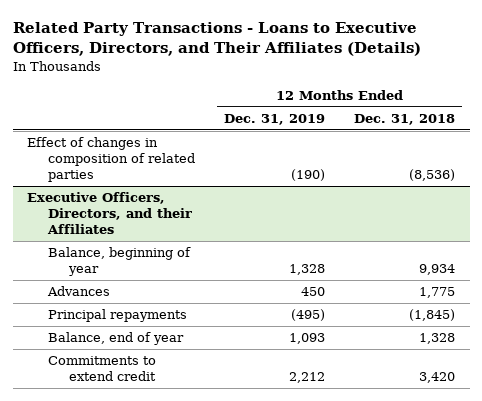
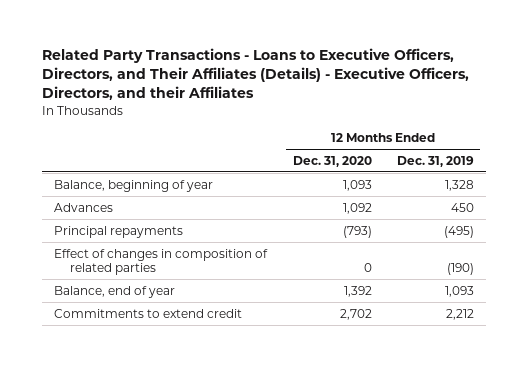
- Related Party Transactions - Loans to Executive Officers, Directors, and Their Affiliates (Details)
+ Related Party Transactions - Loans to Executive Officers, Directors, and Their Affiliates (Details) - Executive Officers, Directors, and their Affiliates
- | 12 Months Ended Dec. 31, 2019 | 12 Months Ended Dec. 31, 2018
+ | 12 Months Ended Dec. 31, 2020 | 12 Months Ended Dec. 31, 2019
- Executive Officers, Directors, and their Affiliates
moved down: Effect of changes in composition of related parties | 0 | (190)

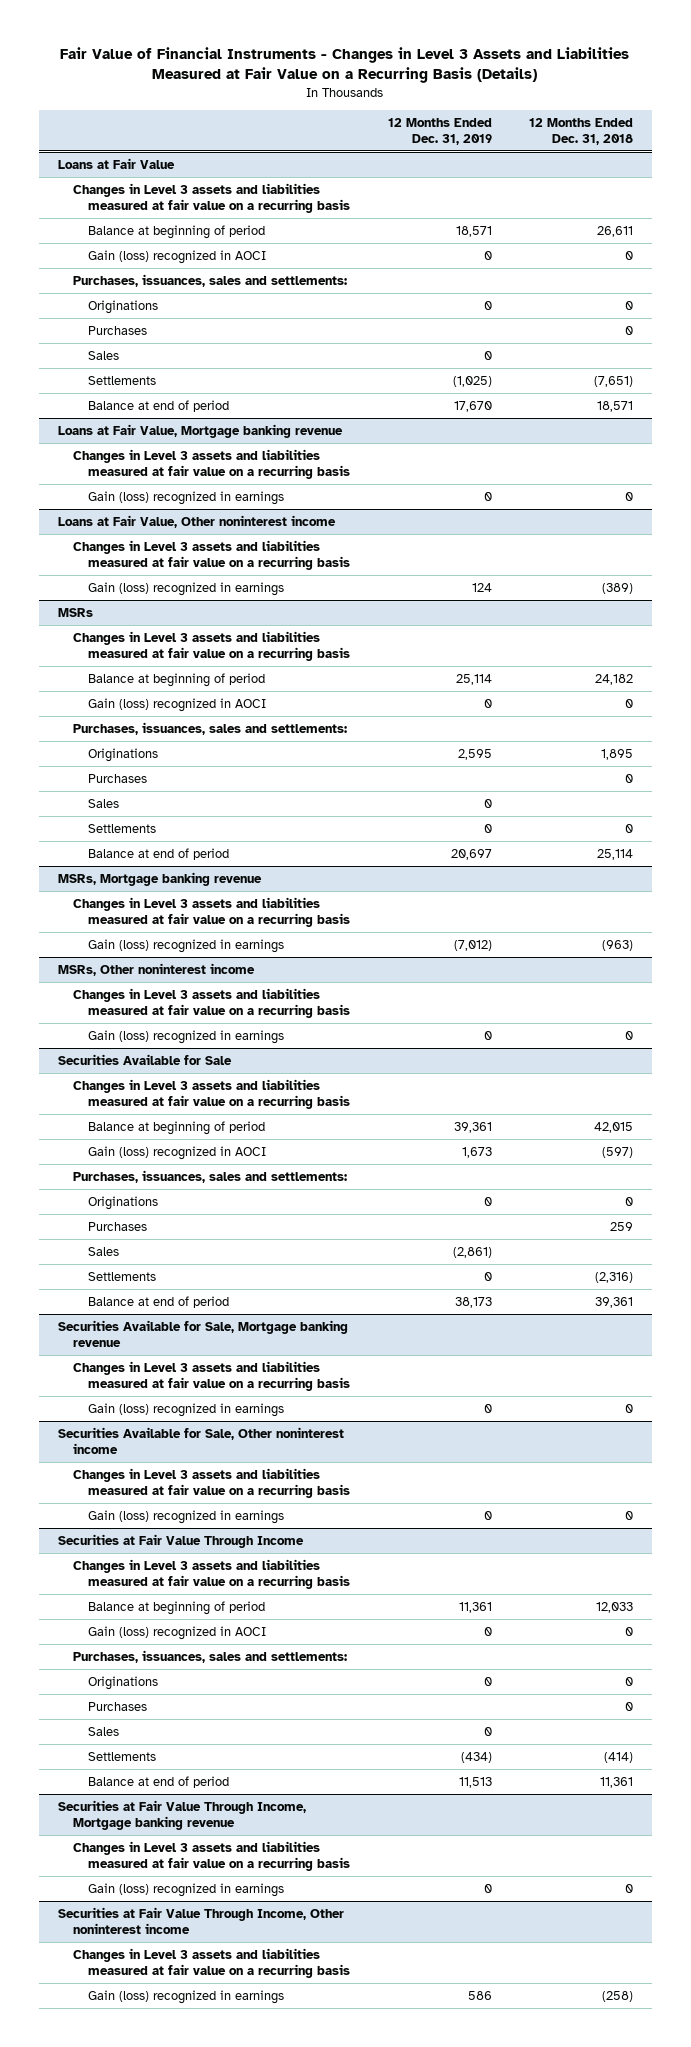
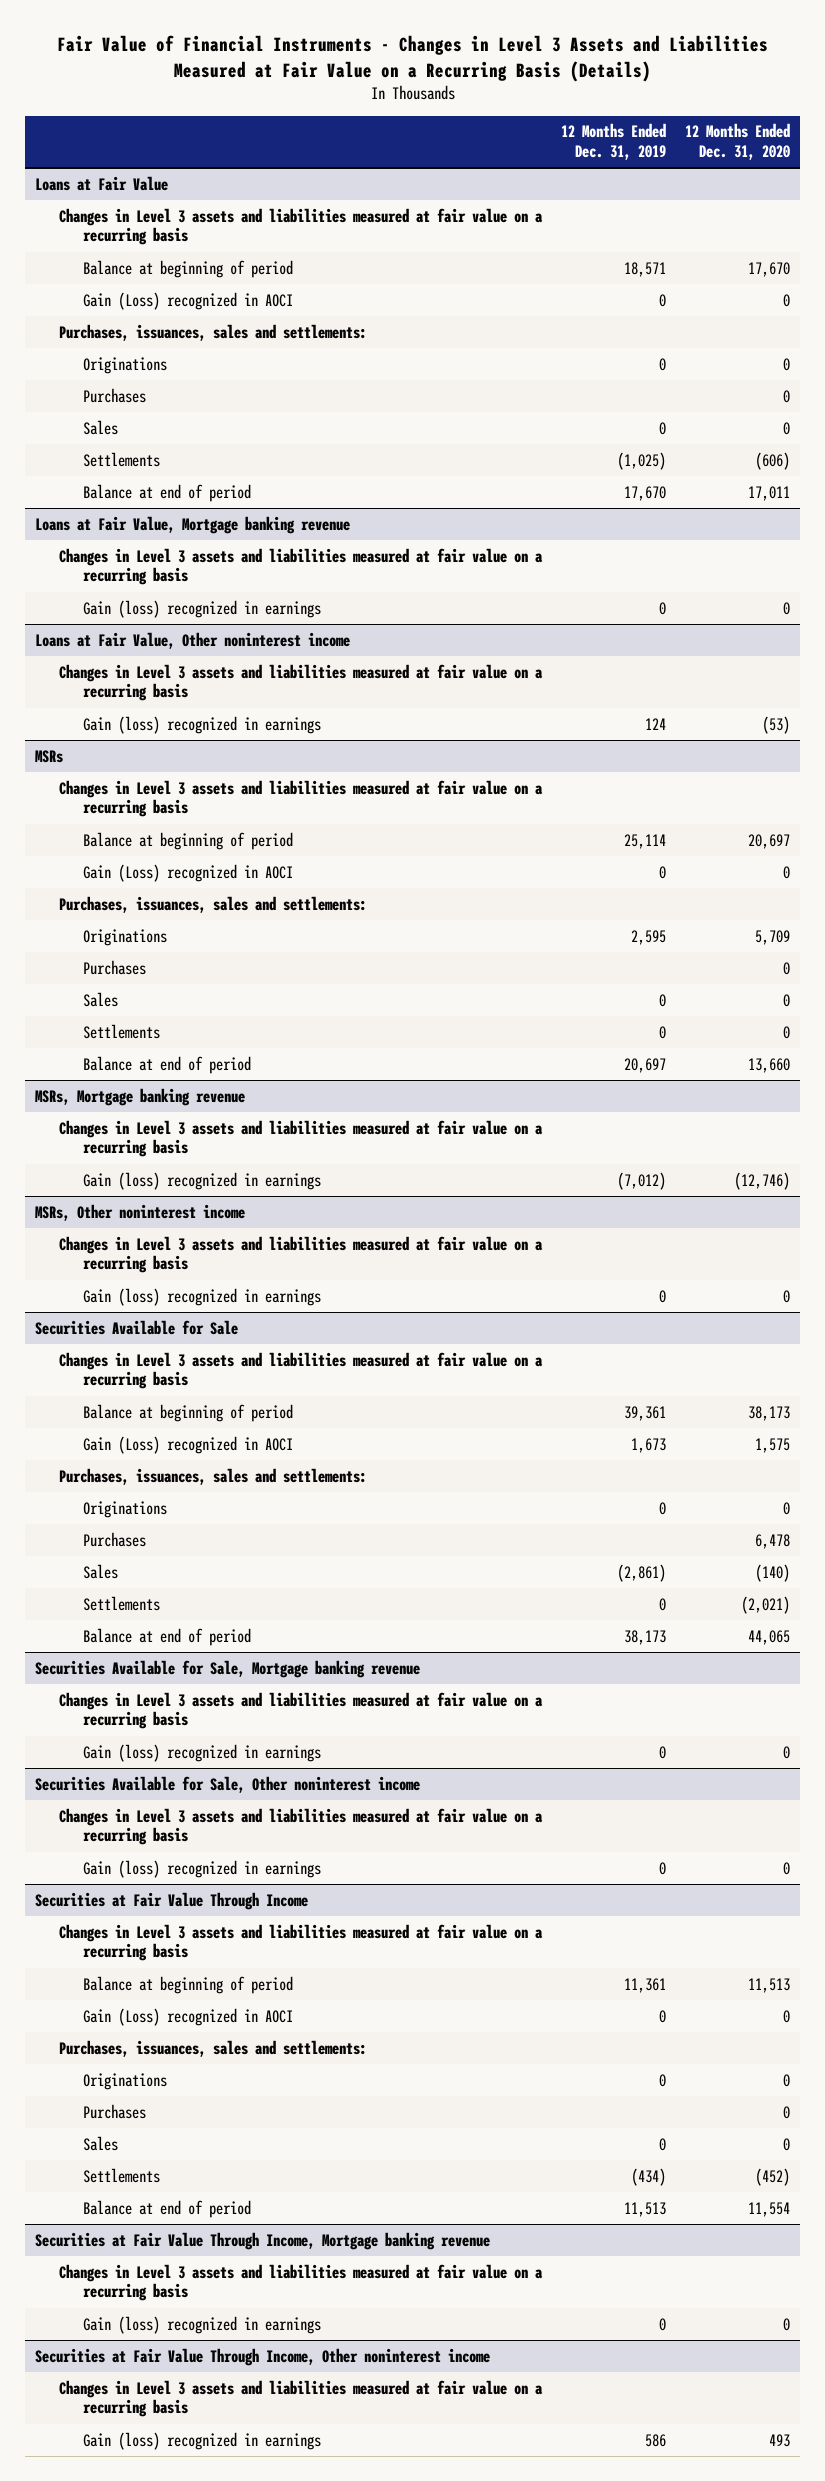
- | 12 Months Ended Dec. 31, 2019 | 12 Months Ended Dec. 31, 2018
+ | 12 Months Ended Dec. 31, 2019 | 12 Months Ended Dec. 31, 2020
@ Loans at Fair Value
- Gain (loss) recognized in AOCI | 0 | 0
+ Gain (Loss) recognized in AOCI | 0 | 0
@ MSRs
- Gain (loss) recognized in AOCI | 0 | 0
+ Gain (Loss) recognized in AOCI | 0 | 0
@ Securities Available for Sale
- Gain (loss) recognized in AOCI | 1,673 | (597)
+ Gain (Loss) recognized in AOCI | 1,673 | 1,575
@ Securities at Fair Value Through Income
- Gain (loss) recognized in AOCI | 0 | 0
+ Gain (Loss) recognized in AOCI | 0 | 0

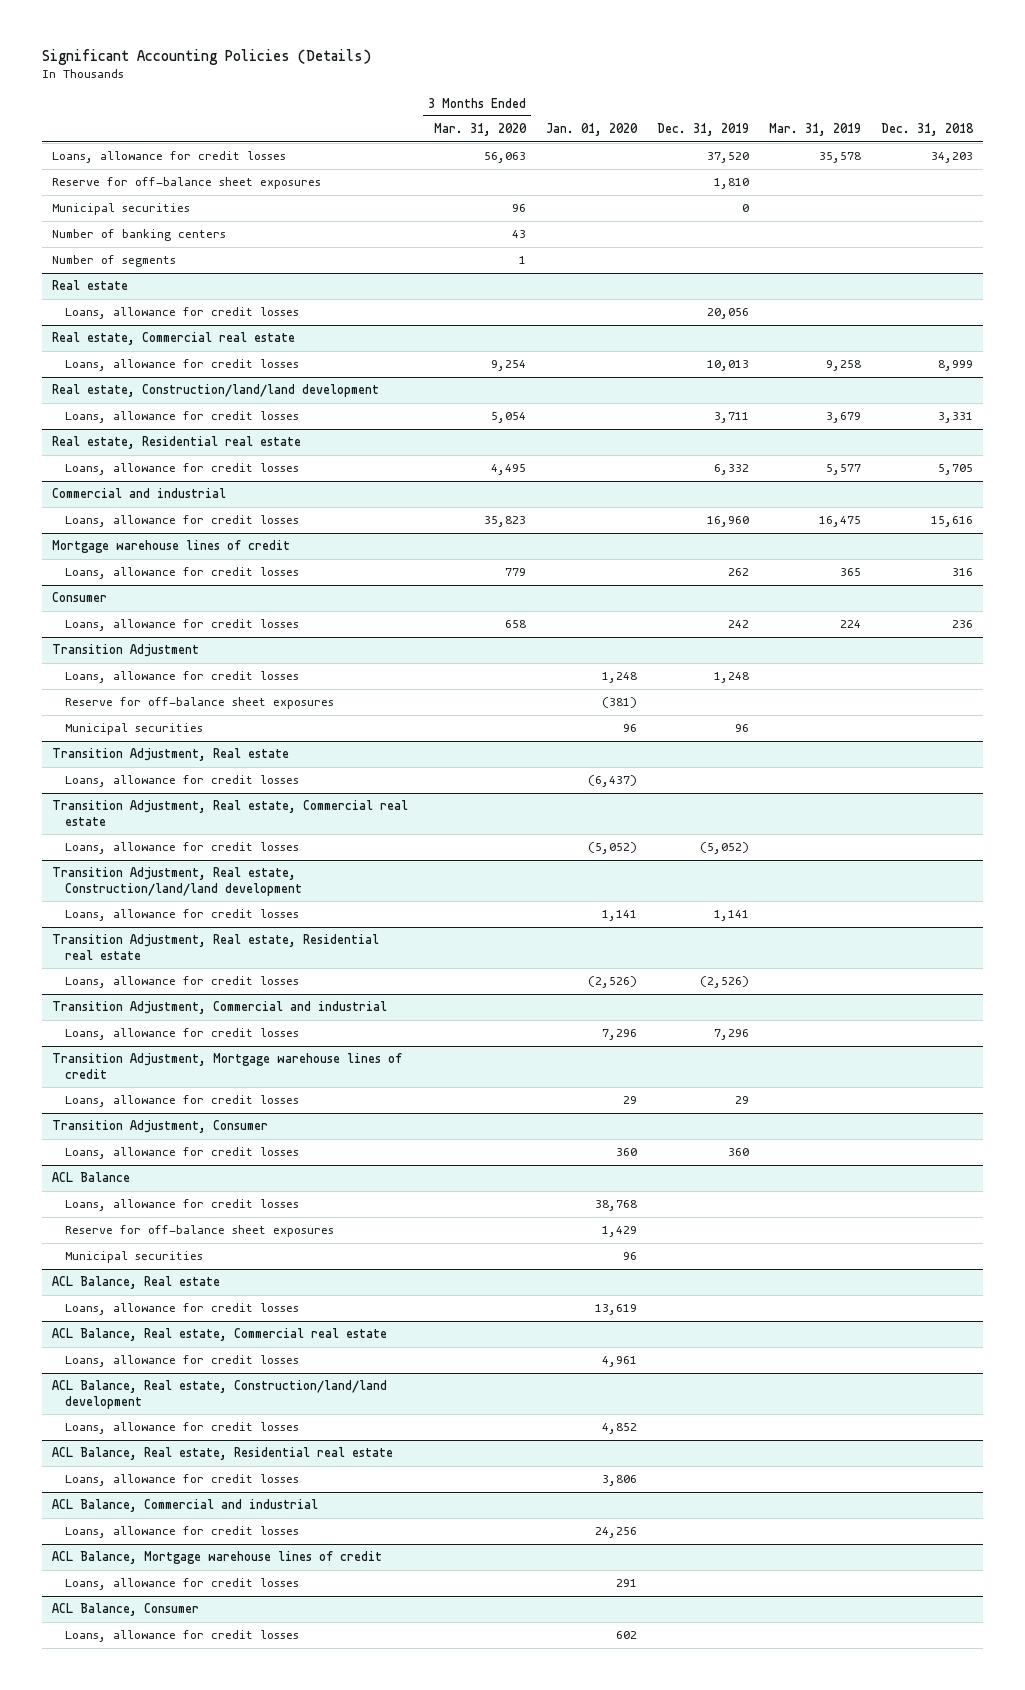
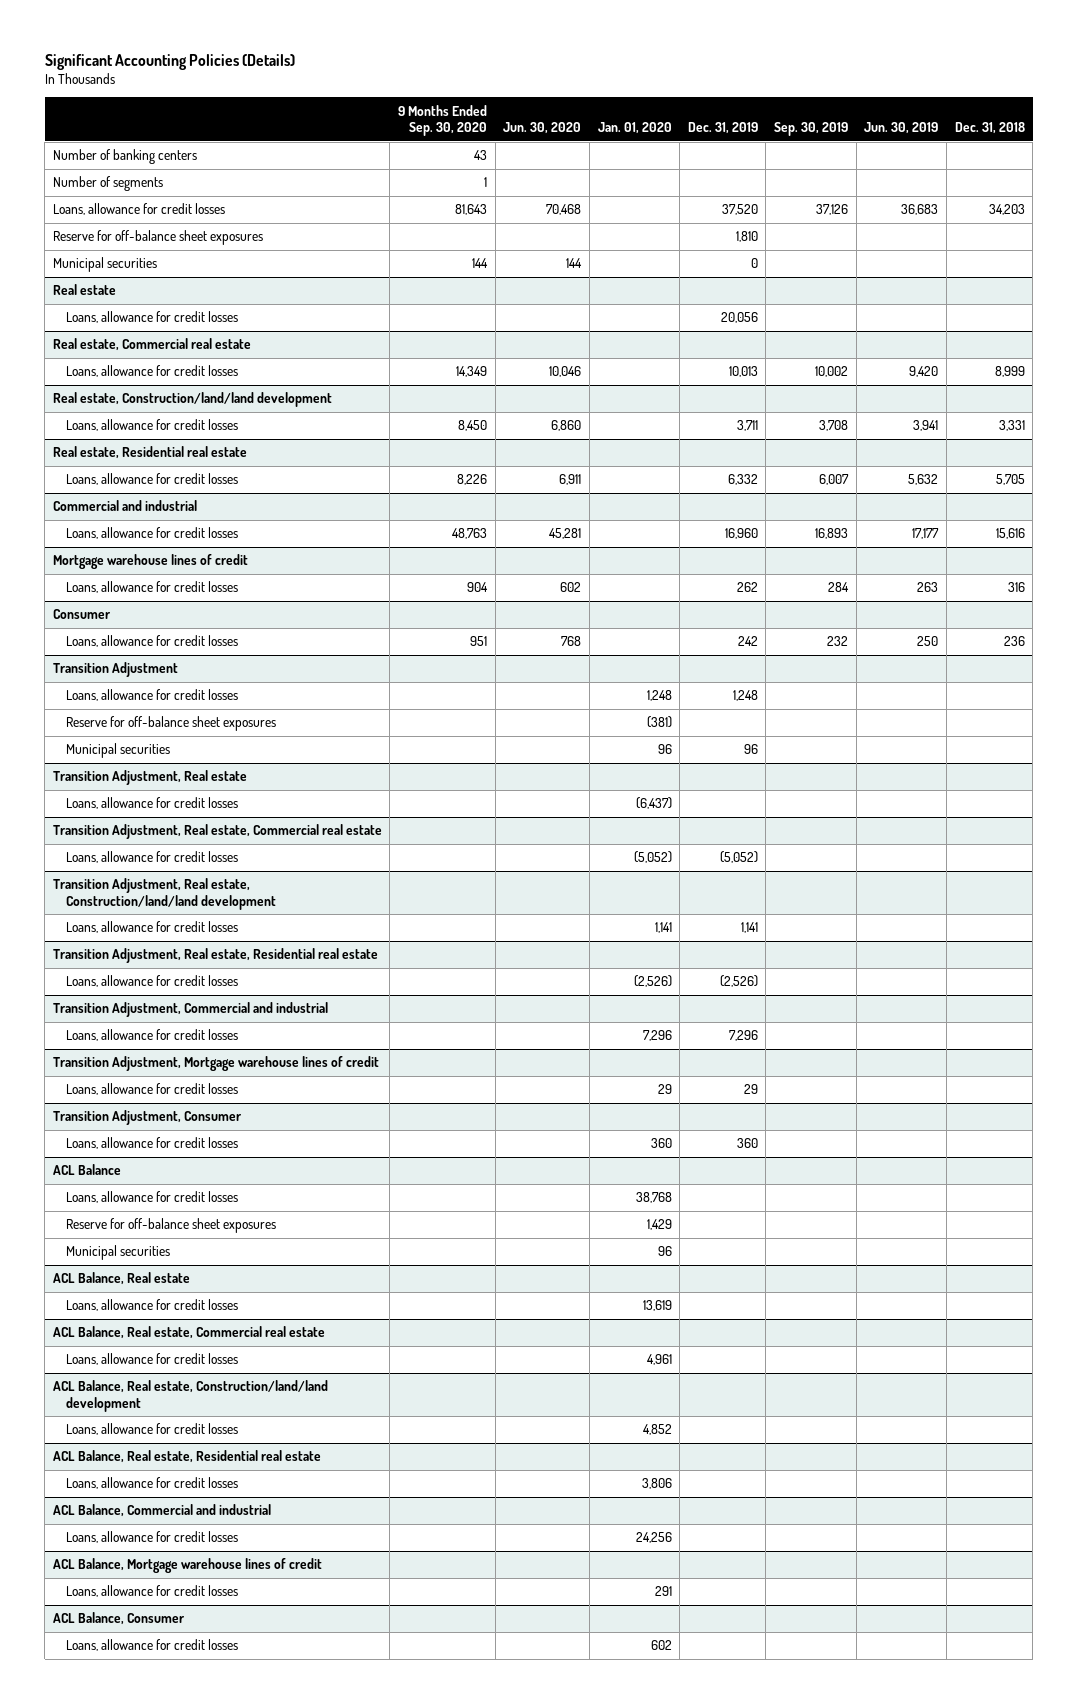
- | 3 Months Ended Mar. 31, 2020 | Jan. 01, 2020 | Dec. 31, 2019 | Mar. 31, 2019 | Dec. 31, 2018
+ | 9 Months Ended Sep. 30, 2020 | Jun. 30, 2020 | Jan. 01, 2020 | Dec. 31, 2019 | Sep. 30, 2019 | Jun. 30, 2019 | Dec. 31, 2018
moved up: Number of banking centers | 43 | | | | | |
moved up: Number of segments | 1 | | | | | |

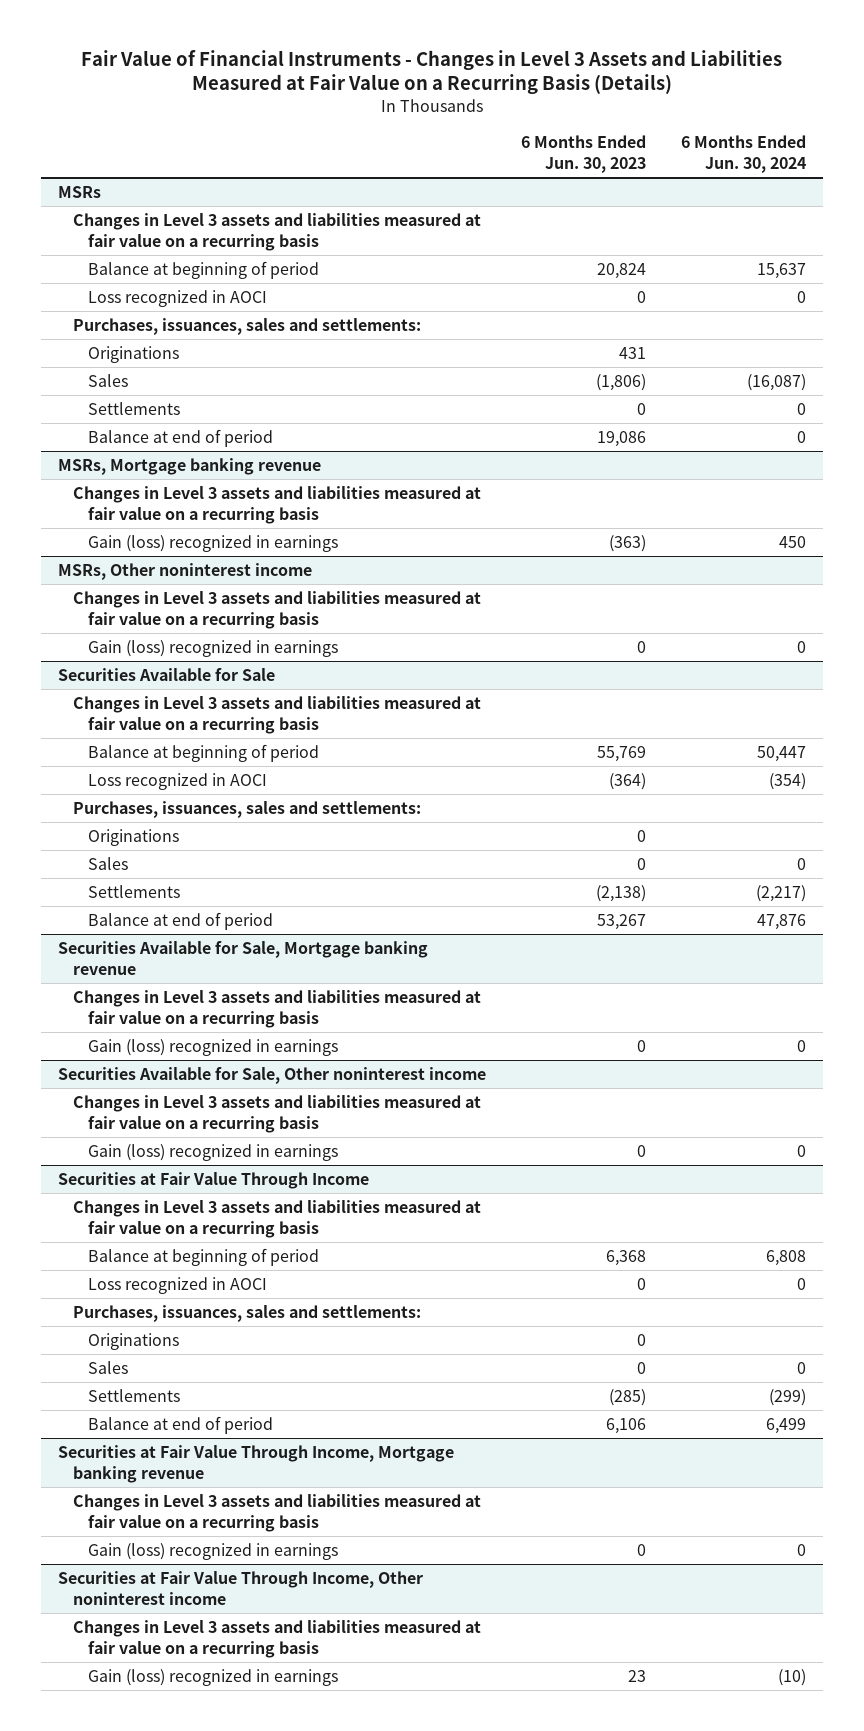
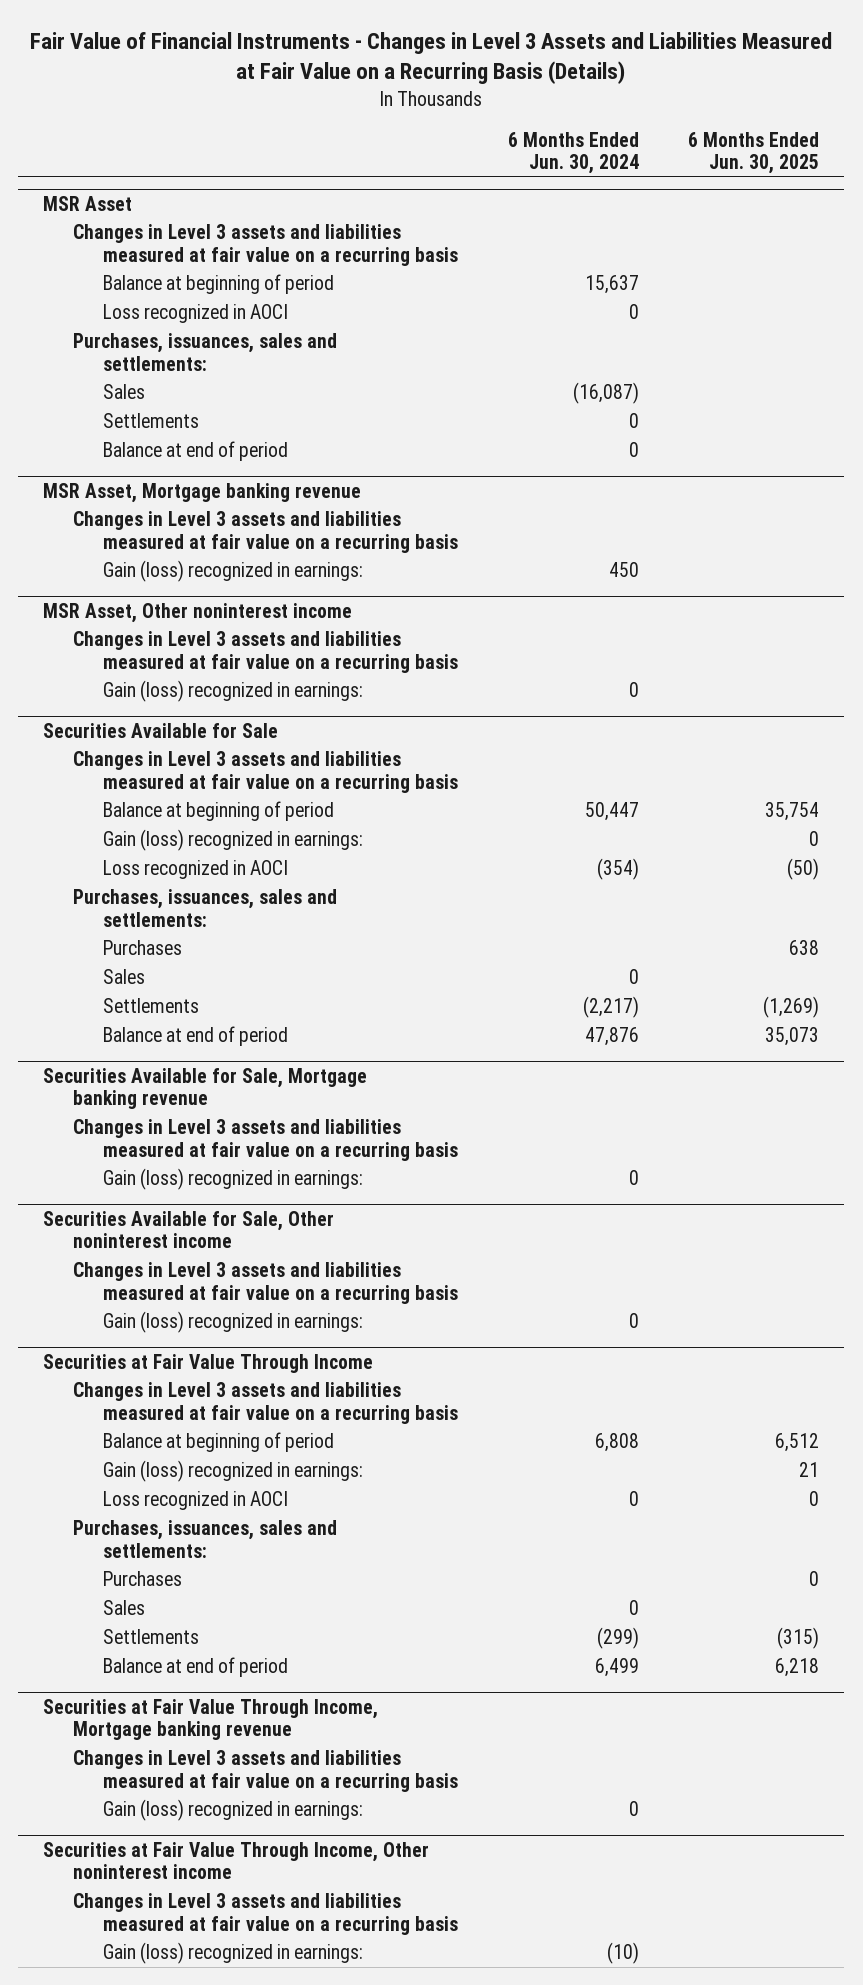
- | 6 Months Ended Jun. 30, 2023 | 6 Months Ended Jun. 30, 2024
+ | 6 Months Ended Jun. 30, 2024 | 6 Months Ended Jun. 30, 2025
- MSRs
+ MSR Asset
- Originations | 431 |
- MSRs, Mortgage banking revenue
+ MSR Asset, Mortgage banking revenue
- Gain (loss) recognized in earnings | (363) | 450
- MSRs, Other noninterest income
+ Gain (loss) recognized in earnings: | 450 |
+ MSR Asset, Other noninterest income
- Gain (loss) recognized in earnings | 0 | 0
+ Gain (loss) recognized in earnings: | 0 |
@ Securities Available for Sale
+ Gain (loss) recognized in earnings: | | 0
- Originations | 0 |
+ Purchases | | 638
@ Securities Available for Sale, Mortgage banking revenue
- Gain (loss) recognized in earnings | 0 | 0
+ Gain (loss) recognized in earnings: | 0 |
@ Securities Available for Sale, Other noninterest income
- Gain (loss) recognized in earnings | 0 | 0
+ Gain (loss) recognized in earnings: | 0 |
@ Securities at Fair Value Through Income
+ Gain (loss) recognized in earnings: | | 21
- Originations | 0 |
+ Purchases | | 0
@ Securities at Fair Value Through Income, Mortgage banking revenue
- Gain (loss) recognized in earnings | 0 | 0
+ Gain (loss) recognized in earnings: | 0 |
@ Securities at Fair Value Through Income, Other noninterest income
- Gain (loss) recognized in earnings | 23 | (10)
+ Gain (loss) recognized in earnings: | (10) |

